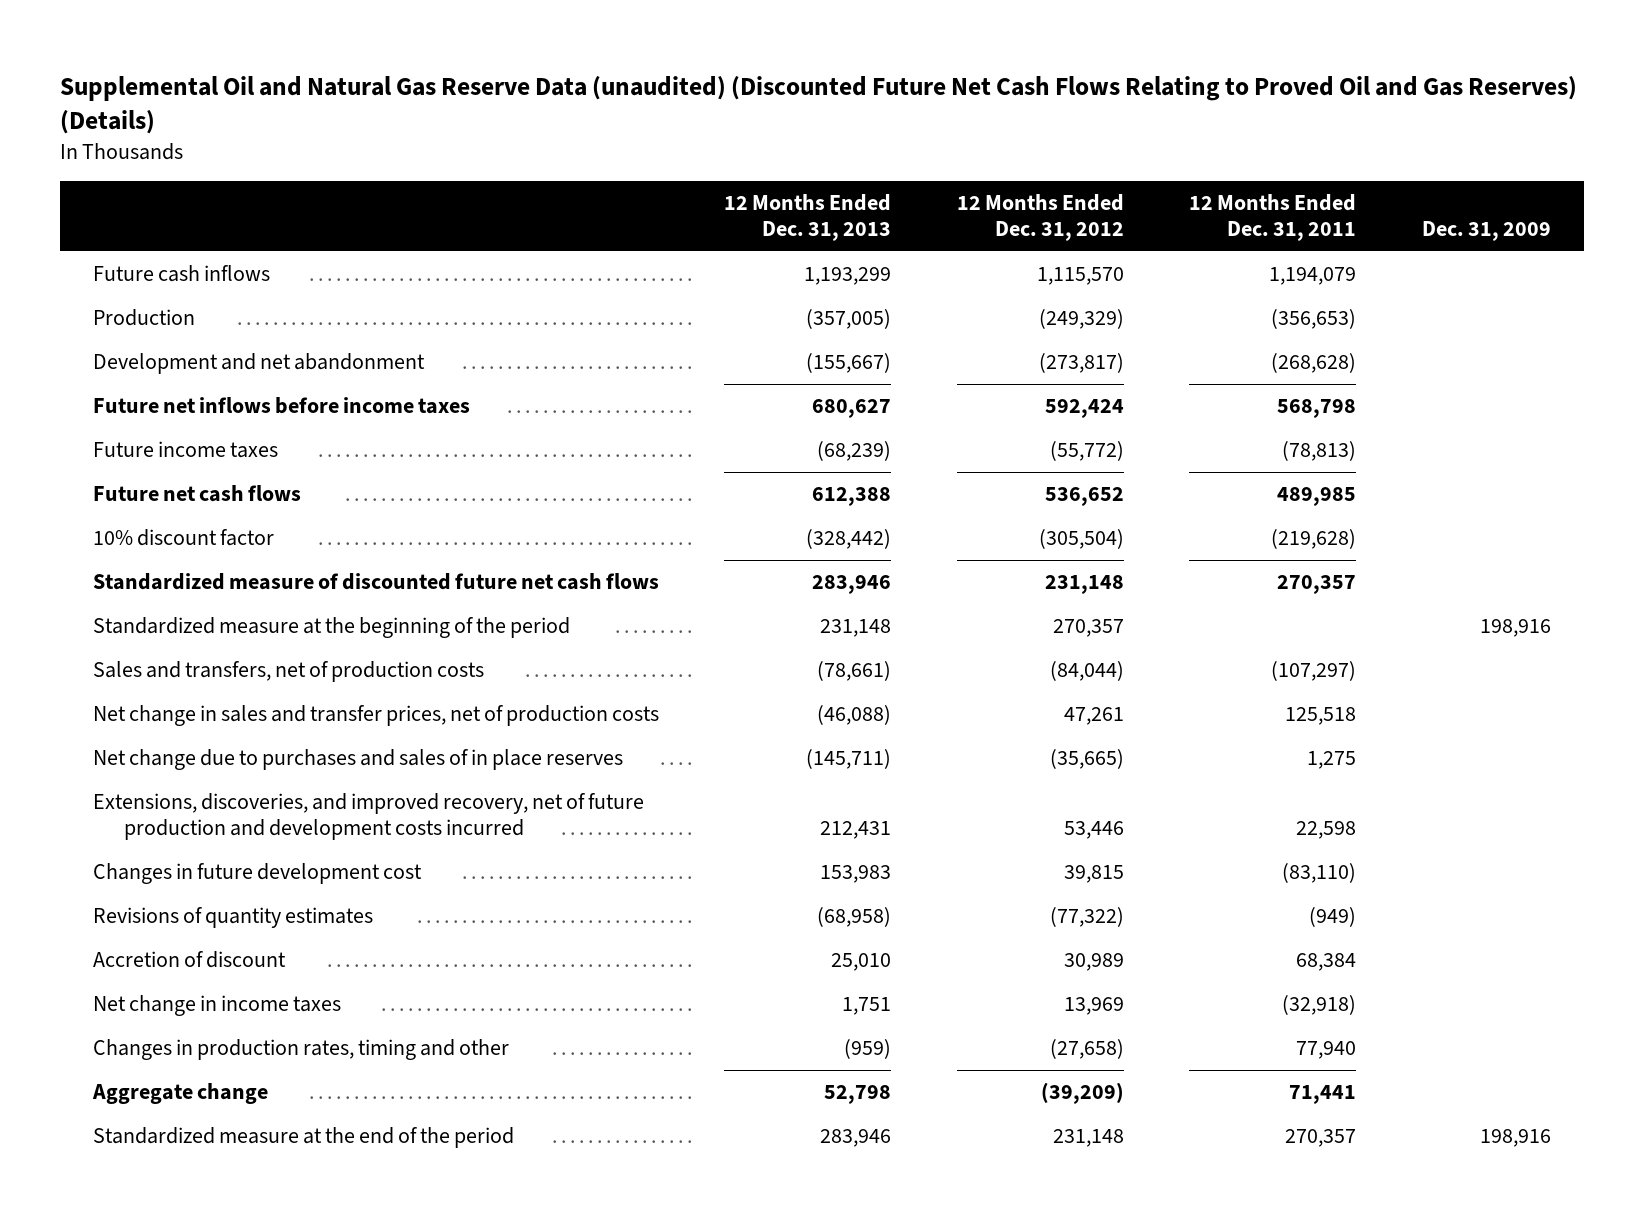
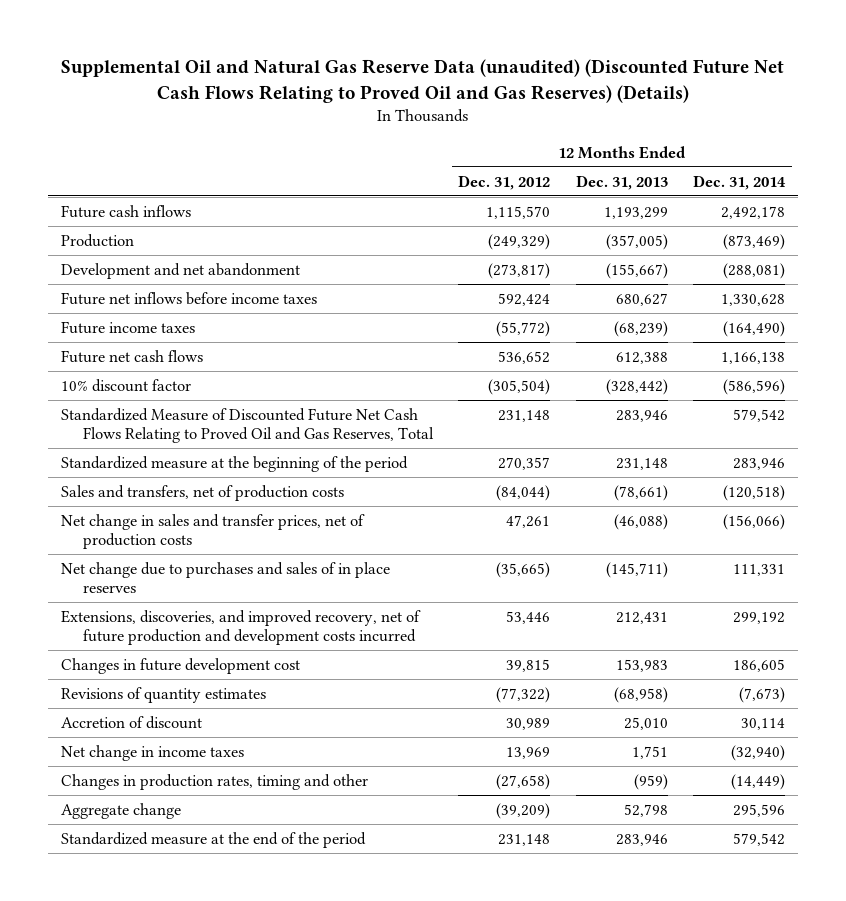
- | 12 Months Ended Dec. 31, 2013 | 12 Months Ended Dec. 31, 2012 | 12 Months Ended Dec. 31, 2011 | Dec. 31, 2009
+ | 12 Months Ended Dec. 31, 2012 | 12 Months Ended Dec. 31, 2013 | 12 Months Ended Dec. 31, 2014
- Standardized measure of discounted future net cash flows | 283,946 | 231,148 | 270,357 |
+ Standardized Measure of Discounted Future Net Cash Flows Relating to Proved Oil and Gas Reserves, Total | 231,148 | 283,946 | 579,542

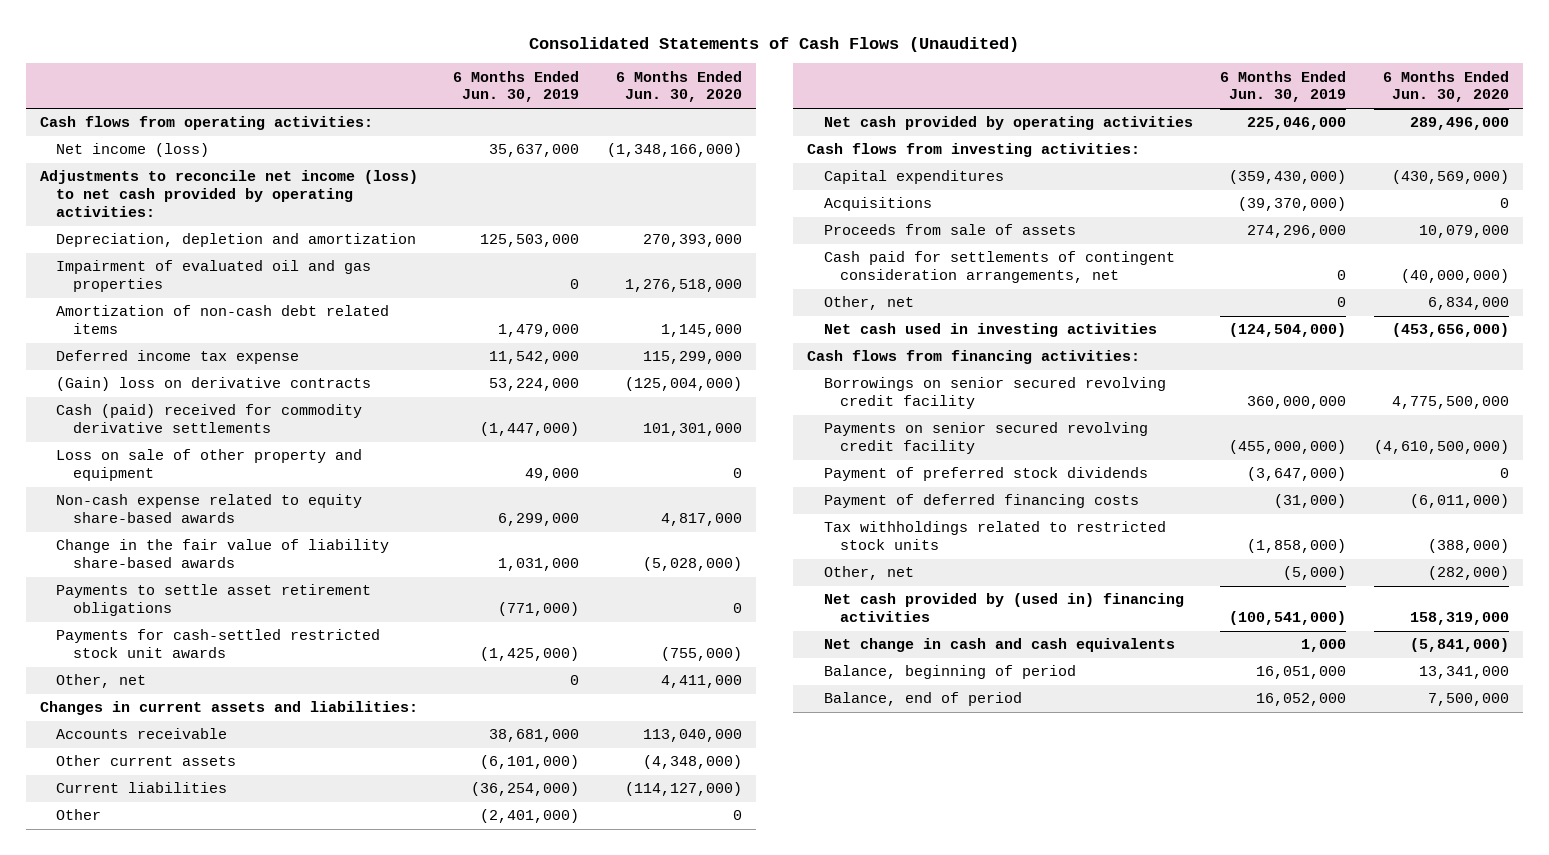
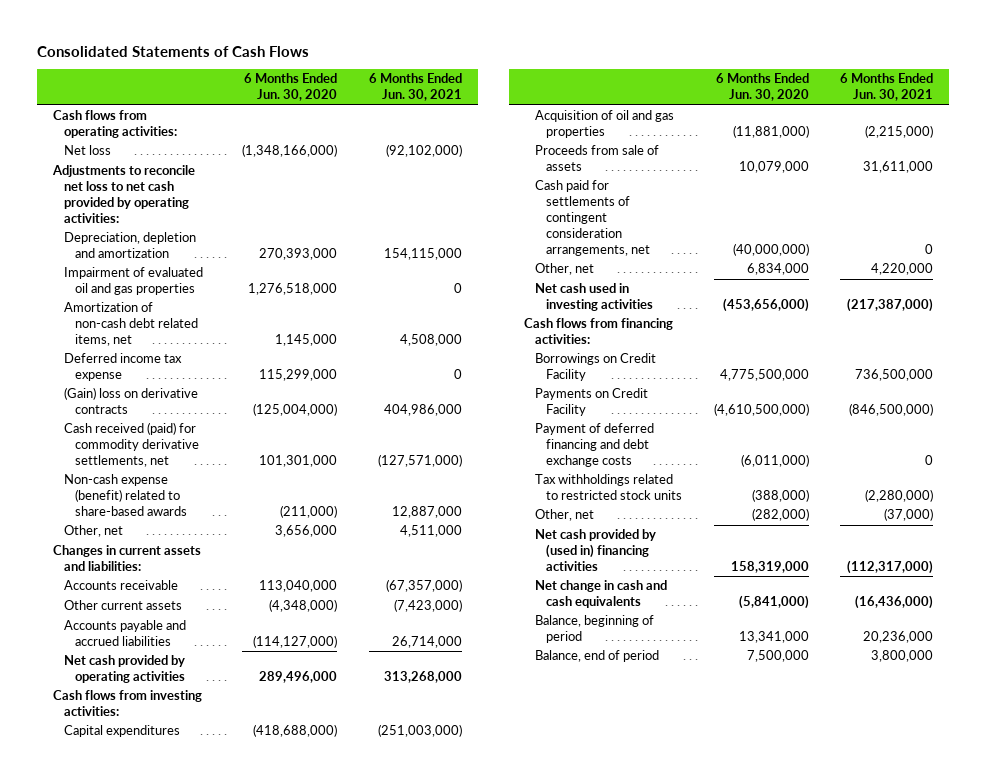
- Consolidated Statements of Cash Flows (Unaudited)
+ Consolidated Statements of Cash Flows
- | 6 Months Ended Jun. 30, 2019 | 6 Months Ended Jun. 30, 2020
+ | 6 Months Ended Jun. 30, 2020 | 6 Months Ended Jun. 30, 2021
- Net income (loss) | 35,637,000 | (1,348,166,000)
- Adjustments to reconcile net income (loss) to net cash provided by operating activities:
+ Net loss | (1,348,166,000) | (92,102,000)
+ Adjustments to reconcile net loss to net cash provided by operating activities:
- Amortization of non-cash debt related items | 1,479,000 | 1,145,000
+ Amortization of non-cash debt related items, net | 1,145,000 | 4,508,000
- Cash (paid) received for commodity derivative settlements | (1,447,000) | 101,301,000
- Loss on sale of other property and equipment | 49,000 | 0
- Non-cash expense related to equity share-based awards | 6,299,000 | 4,817,000
- Change in the fair value of liability share-based awards | 1,031,000 | (5,028,000)
- Payments to settle asset retirement obligations | (771,000) | 0
- Payments for cash-settled restricted stock unit awards | (1,425,000) | (755,000)
- Other, net | 0 | 4,411,000
+ Cash received (paid) for commodity derivative settlements, net | 101,301,000 | (127,571,000)
+ Non-cash expense (benefit) related to share-based awards | (211,000) | 12,887,000
+ Other, net | 3,656,000 | 4,511,000
- Current liabilities | (36,254,000) | (114,127,000)
- Other | (2,401,000) | 0
+ Accounts payable and accrued liabilities | (114,127,000) | 26,714,000
- Capital expenditures | (359,430,000) | (430,569,000)
- Acquisitions | (39,370,000) | 0
+ Capital expenditures | (418,688,000) | (251,003,000)
+ Acquisition of oil and gas properties | (11,881,000) | (2,215,000)
- Borrowings on senior secured revolving credit facility | 360,000,000 | 4,775,500,000
- Payments on senior secured revolving credit facility | (455,000,000) | (4,610,500,000)
- Payment of preferred stock dividends | (3,647,000) | 0
- Payment of deferred financing costs | (31,000) | (6,011,000)
+ Borrowings on Credit Facility | 4,775,500,000 | 736,500,000
+ Payments on Credit Facility | (4,610,500,000) | (846,500,000)
+ Payment of deferred financing and debt exchange costs | (6,011,000) | 0

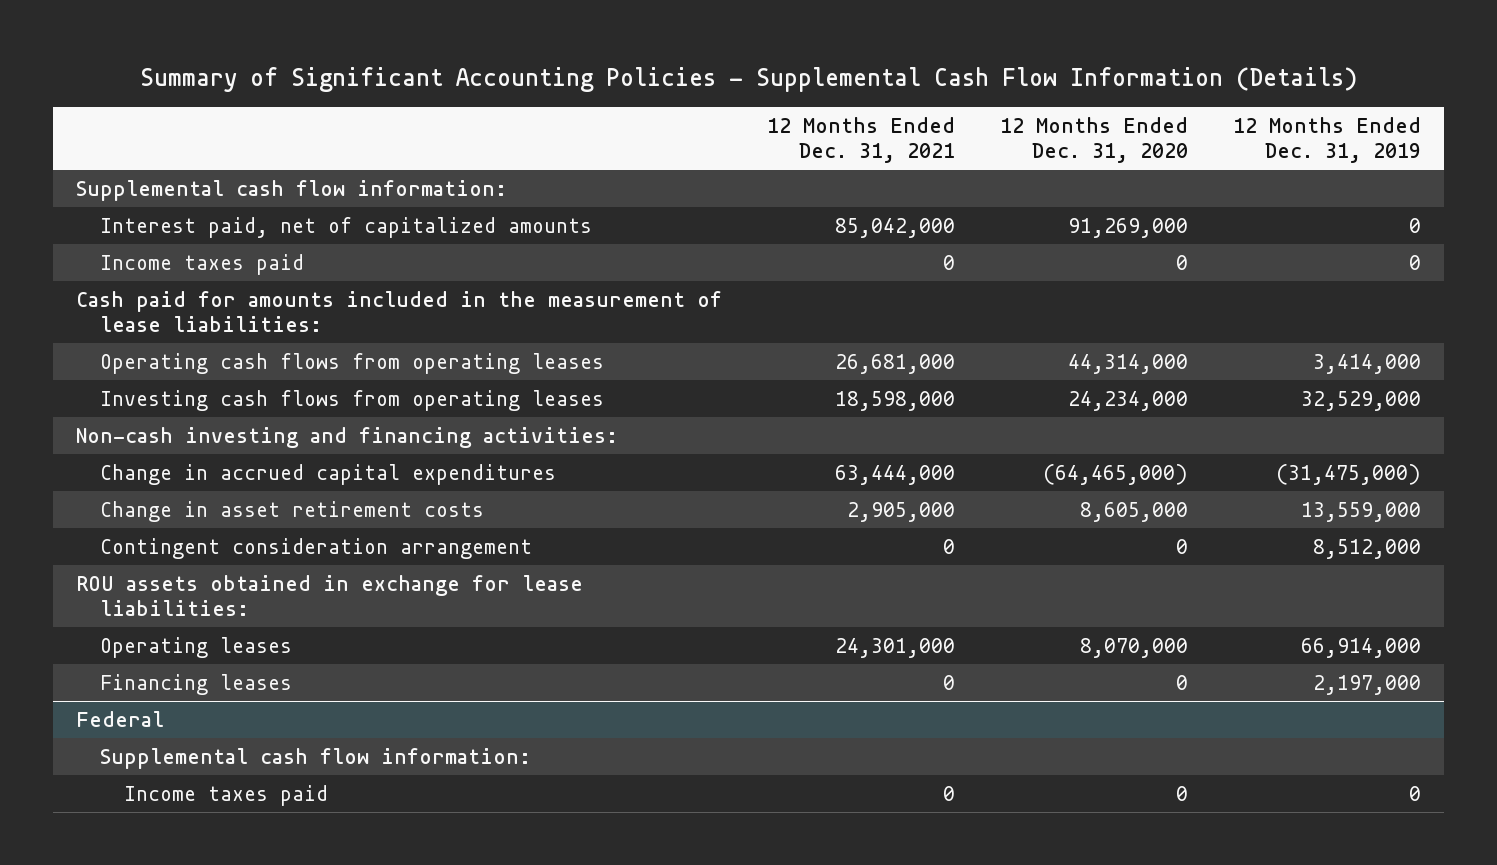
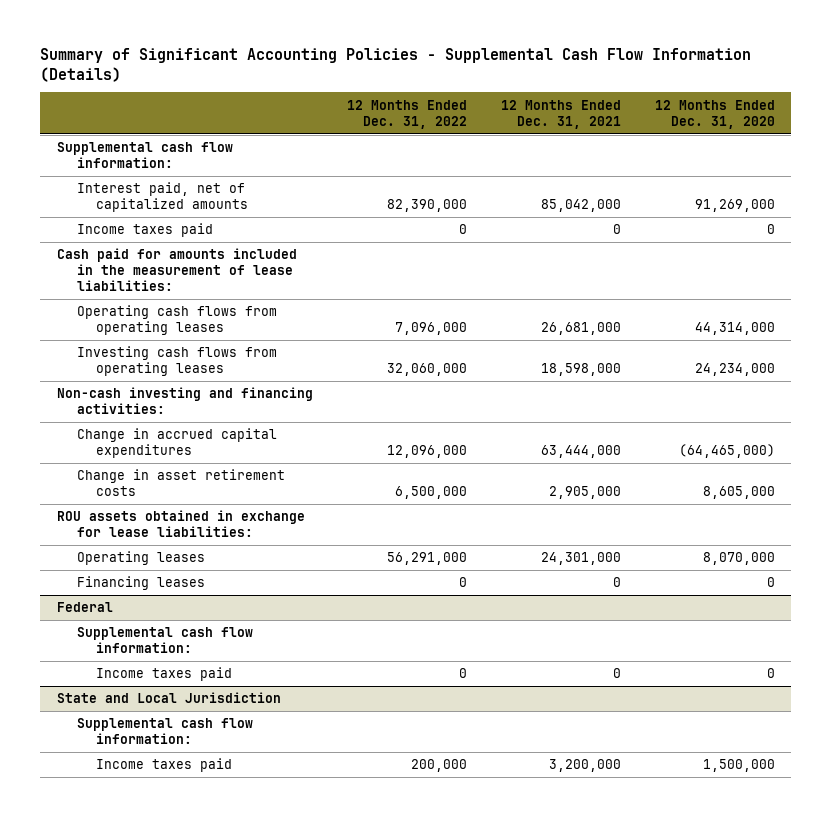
- | 12 Months Ended Dec. 31, 2021 | 12 Months Ended Dec. 31, 2020 | 12 Months Ended Dec. 31, 2019
+ | 12 Months Ended Dec. 31, 2022 | 12 Months Ended Dec. 31, 2021 | 12 Months Ended Dec. 31, 2020
- Contingent consideration arrangement | 0 | 0 | 8,512,000
+ State and Local Jurisdiction
+ Supplemental cash flow information:
+ Income taxes paid | 200,000 | 3,200,000 | 1,500,000

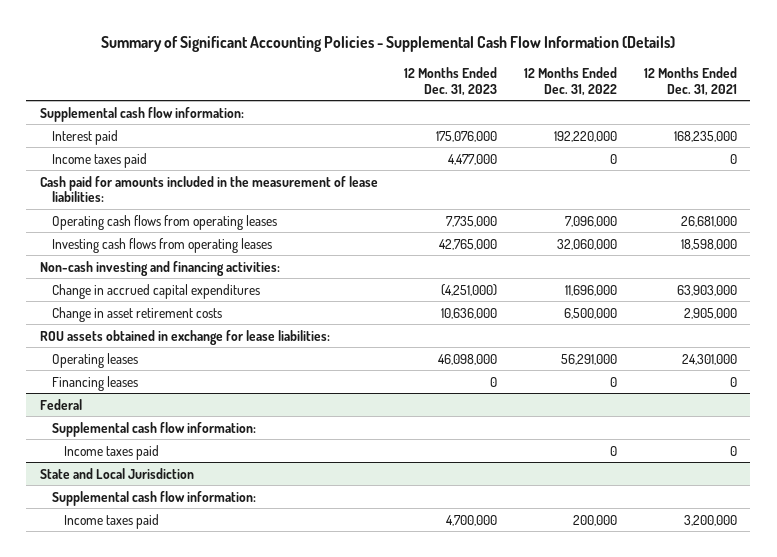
- | 12 Months Ended Dec. 31, 2022 | 12 Months Ended Dec. 31, 2021 | 12 Months Ended Dec. 31, 2020
+ | 12 Months Ended Dec. 31, 2023 | 12 Months Ended Dec. 31, 2022 | 12 Months Ended Dec. 31, 2021
- Interest paid, net of capitalized amounts | 82,390,000 | 85,042,000 | 91,269,000
+ Interest paid | 175,076,000 | 192,220,000 | 168,235,000
- Change in accrued capital expenditures | 12,096,000 | 63,444,000 | (64,465,000)
+ Change in accrued capital expenditures | (4,251,000) | 11,696,000 | 63,903,000

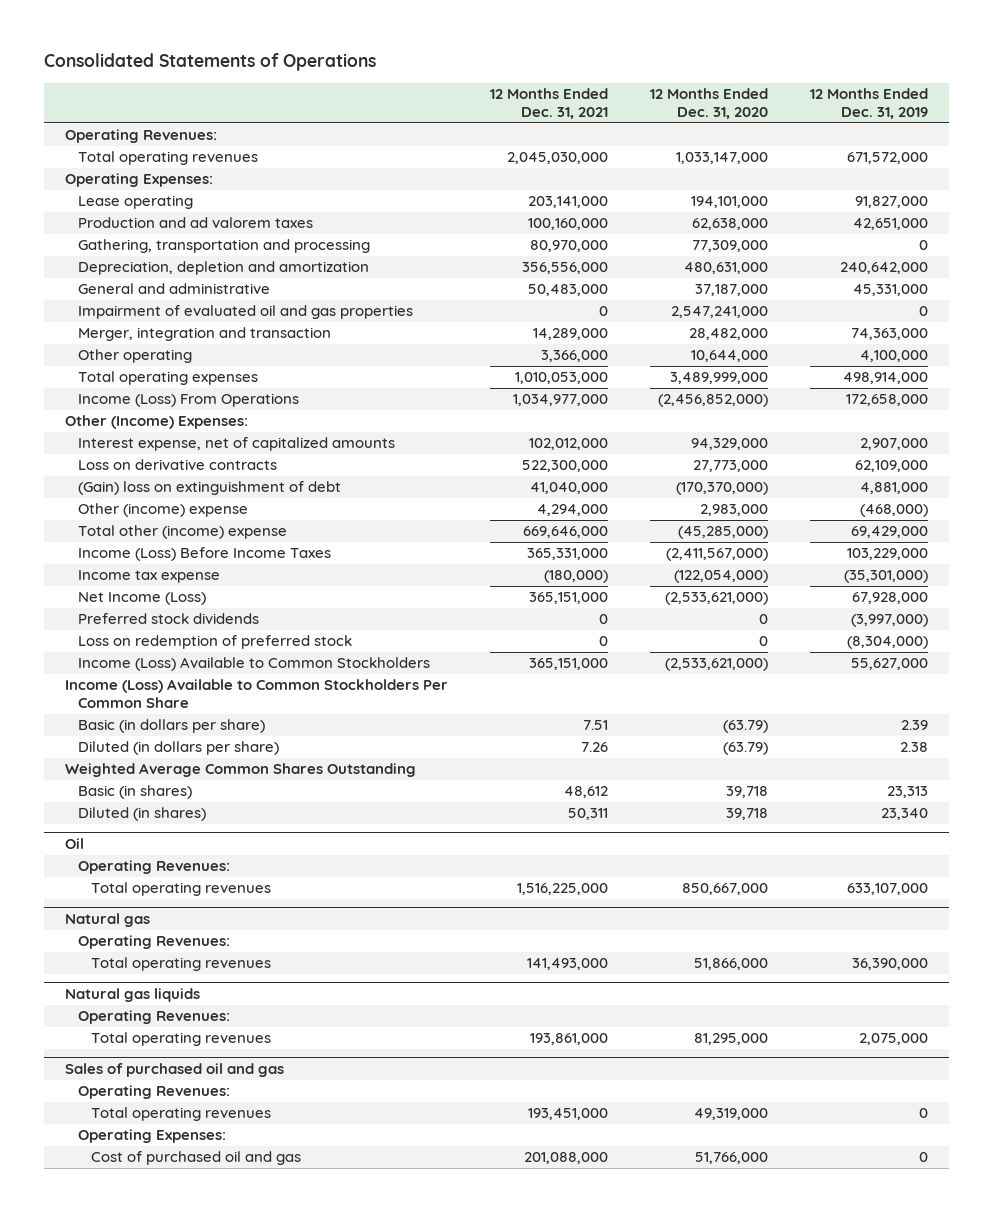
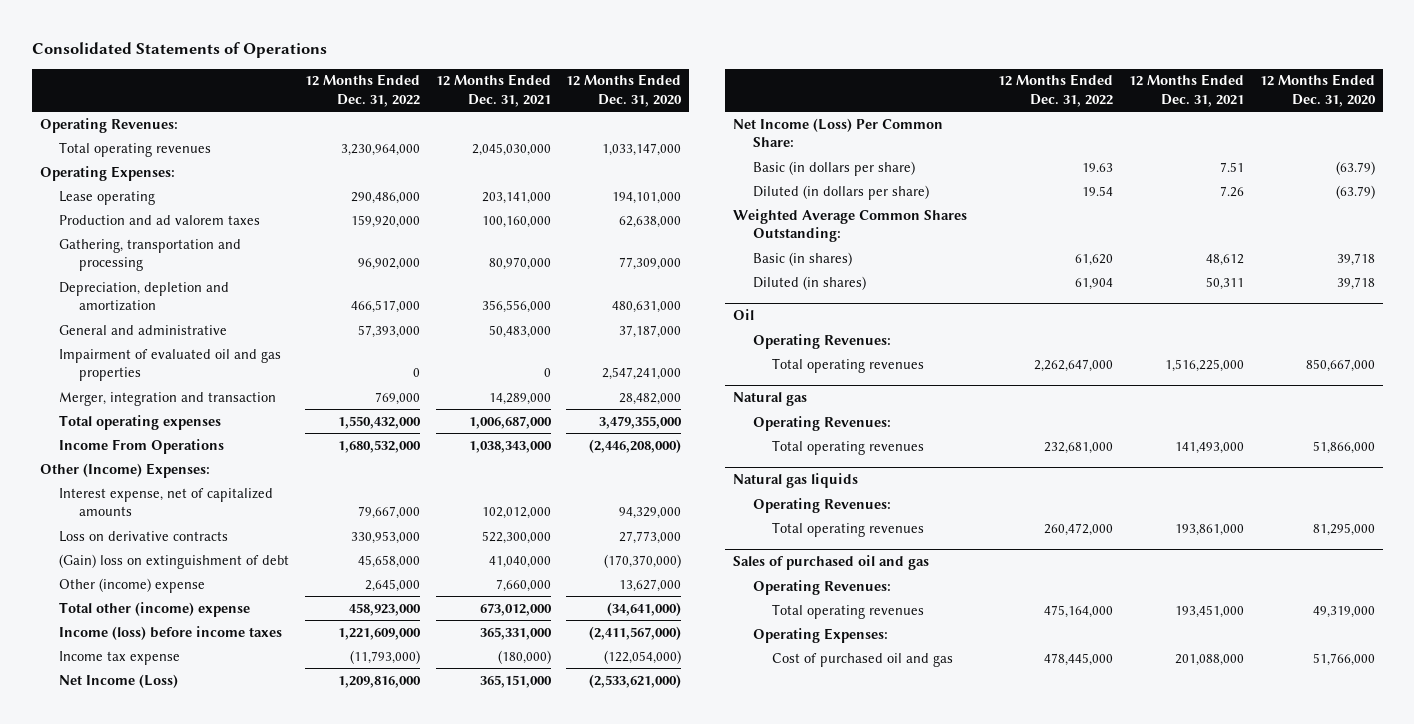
- | 12 Months Ended Dec. 31, 2021 | 12 Months Ended Dec. 31, 2020 | 12 Months Ended Dec. 31, 2019
+ | 12 Months Ended Dec. 31, 2022 | 12 Months Ended Dec. 31, 2021 | 12 Months Ended Dec. 31, 2020
- Other operating | 3,366,000 | 10,644,000 | 4,100,000
- Total operating expenses | 1,010,053,000 | 3,489,999,000 | 498,914,000
- Income (Loss) From Operations | 1,034,977,000 | (2,456,852,000) | 172,658,000
+ Total operating expenses | 1,550,432,000 | 1,006,687,000 | 3,479,355,000
+ Income From Operations | 1,680,532,000 | 1,038,343,000 | (2,446,208,000)
- Other (income) expense | 4,294,000 | 2,983,000 | (468,000)
- Total other (income) expense | 669,646,000 | (45,285,000) | 69,429,000
- Income (Loss) Before Income Taxes | 365,331,000 | (2,411,567,000) | 103,229,000
+ Other (income) expense | 2,645,000 | 7,660,000 | 13,627,000
+ Total other (income) expense | 458,923,000 | 673,012,000 | (34,641,000)
+ Income (loss) before income taxes | 1,221,609,000 | 365,331,000 | (2,411,567,000)
- Preferred stock dividends | 0 | 0 | (3,997,000)
- Loss on redemption of preferred stock | 0 | 0 | (8,304,000)
- Income (Loss) Available to Common Stockholders | 365,151,000 | (2,533,621,000) | 55,627,000
- Income (Loss) Available to Common Stockholders Per Common Share
+ Net Income (Loss) Per Common Share:
- Weighted Average Common Shares Outstanding
+ Weighted Average Common Shares Outstanding:

